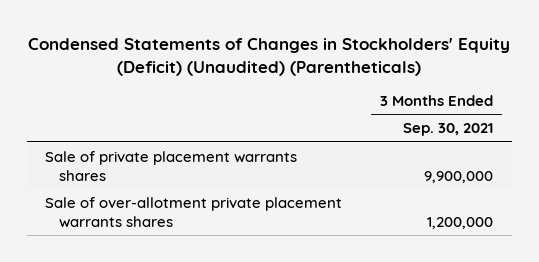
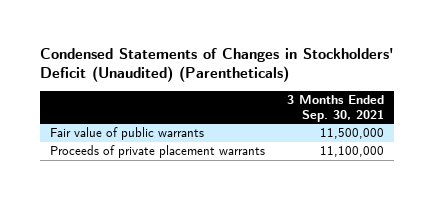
- Condensed Statements of Changes in Stockholders' Equity (Deficit) (Unaudited) (Parentheticals)
+ Condensed Statements of Changes in Stockholders' Deficit (Unaudited) (Parentheticals)
- Sale of private placement warrants shares | 9,900,000
- Sale of over-allotment private placement warrants shares | 1,200,000
+ Fair value of public warrants | 11,500,000
+ Proceeds of private placement warrants | 11,100,000

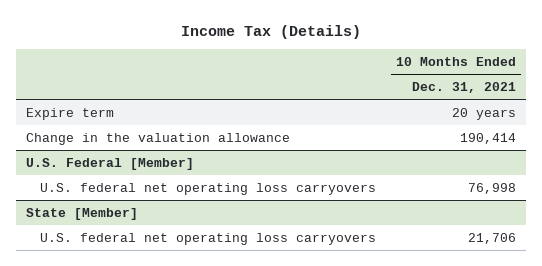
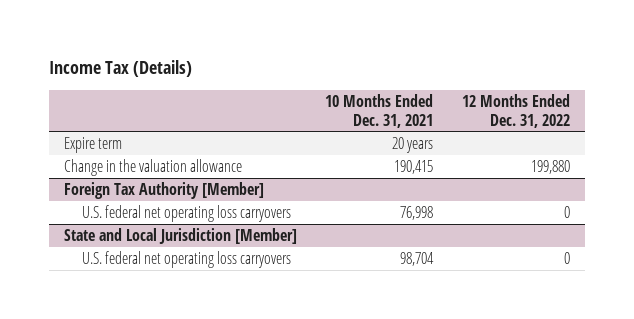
- | 10 Months Ended Dec. 31, 2021
+ | 10 Months Ended Dec. 31, 2021 | 12 Months Ended Dec. 31, 2022
- Change in the valuation allowance | 190,414
- U.S. Federal [Member]
+ Change in the valuation allowance | 190,415 | 199,880
+ Foreign Tax Authority [Member]
- State [Member]
- U.S. federal net operating loss carryovers | 21,706
+ State and Local Jurisdiction [Member]
+ U.S. federal net operating loss carryovers | 98,704 | 0

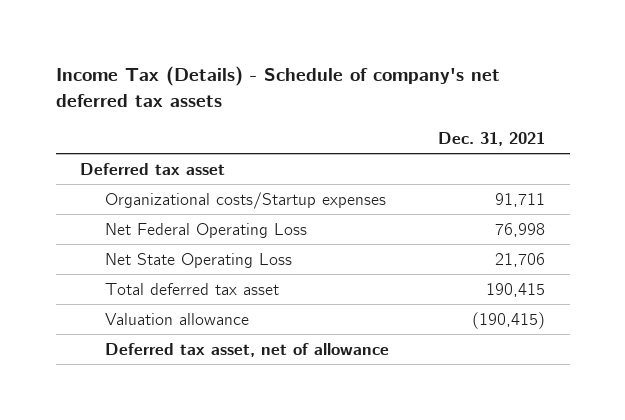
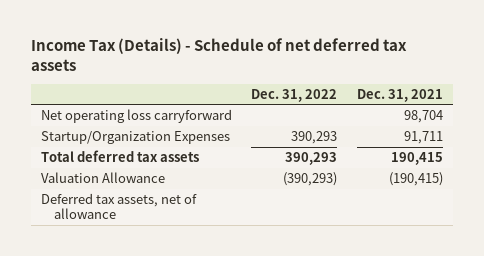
- Income Tax (Details) - Schedule of company's net deferred tax assets
+ Income Tax (Details) - Schedule of net deferred tax assets
- | Dec. 31, 2021
+ | Dec. 31, 2022 | Dec. 31, 2021
- Deferred tax asset
- Organizational costs/Startup expenses | 91,711
- Net Federal Operating Loss | 76,998
- Net State Operating Loss | 21,706
- Total deferred tax asset | 190,415
- Valuation allowance | (190,415)
- Deferred tax asset, net of allowance
+ Net operating loss carryforward | | 98,704
+ Startup/Organization Expenses | 390,293 | 91,711
+ Total deferred tax assets | 390,293 | 190,415
+ Valuation Allowance | (390,293) | (190,415)
+ Deferred tax assets, net of allowance

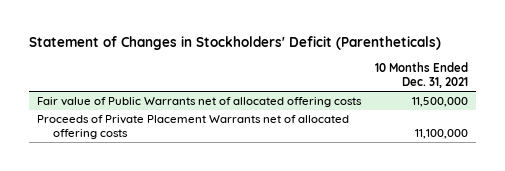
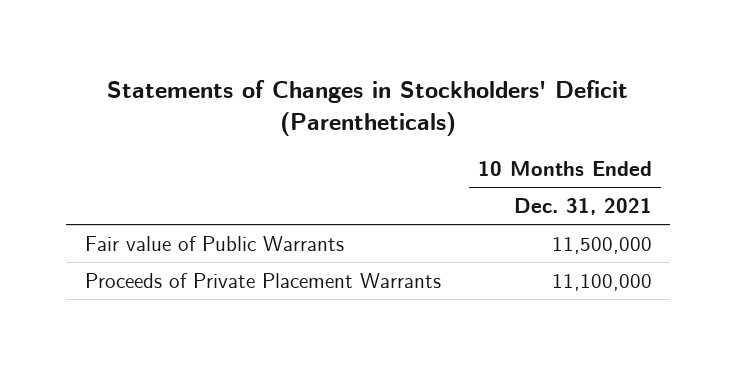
- Statement of Changes in Stockholders' Deficit (Parentheticals)
+ Statements of Changes in Stockholders' Deficit (Parentheticals)
- Fair value of Public Warrants net of allocated offering costs | 11,500,000
- Proceeds of Private Placement Warrants net of allocated offering costs | 11,100,000
+ Fair value of Public Warrants | 11,500,000
+ Proceeds of Private Placement Warrants | 11,100,000

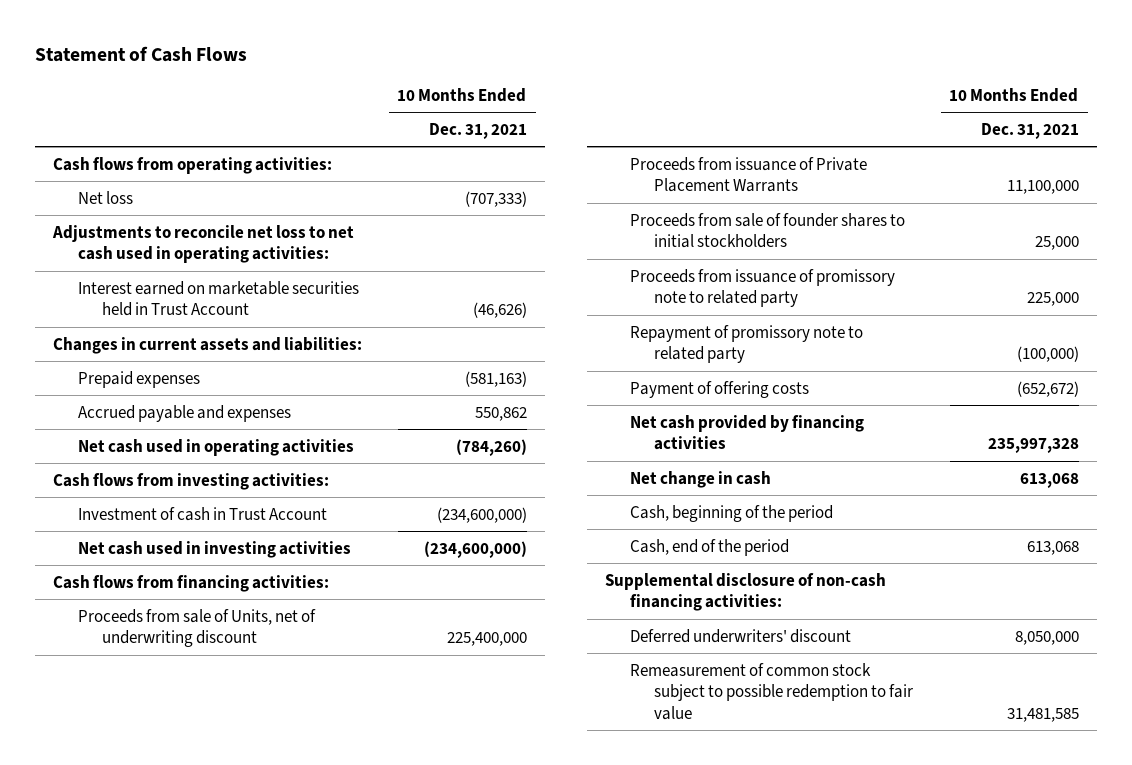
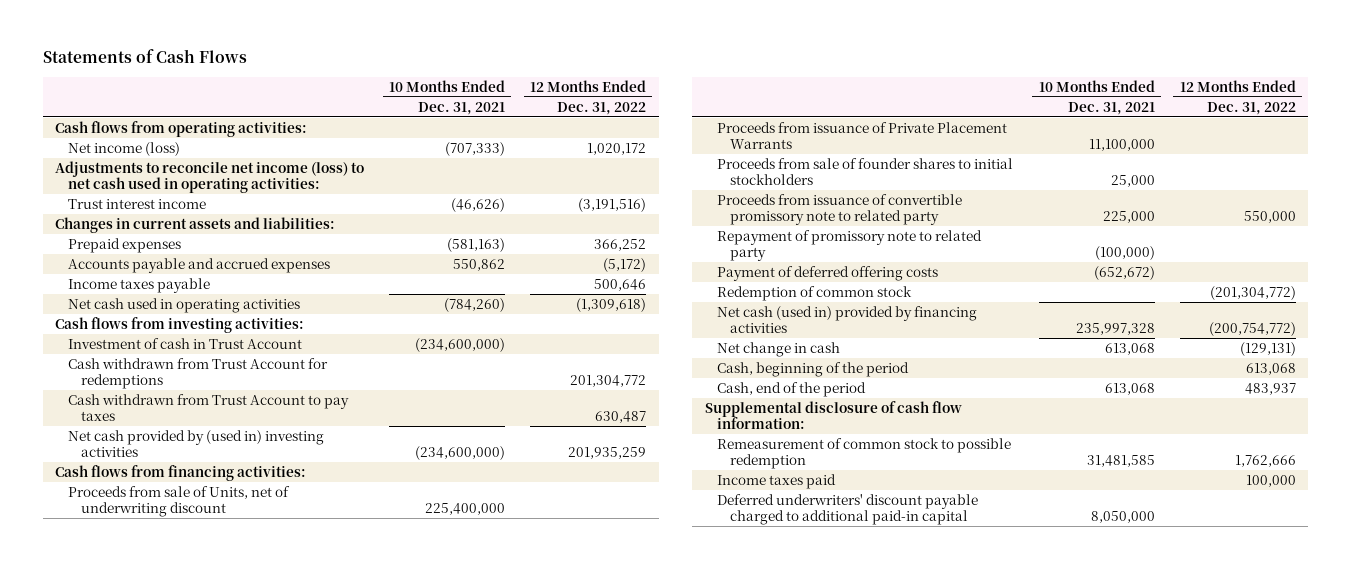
- Statement of Cash Flows
+ Statements of Cash Flows
- | 10 Months Ended Dec. 31, 2021
+ | 10 Months Ended Dec. 31, 2021 | 12 Months Ended Dec. 31, 2022
- Net loss | (707,333)
- Adjustments to reconcile net loss to net cash used in operating activities:
- Interest earned on marketable securities held in Trust Account | (46,626)
+ Net income (loss) | (707,333) | 1,020,172
+ Adjustments to reconcile net income (loss) to net cash used in operating activities:
+ Trust interest income | (46,626) | (3,191,516)
- Accrued payable and expenses | 550,862
+ Accounts payable and accrued expenses | 550,862 | (5,172)
+ Income taxes payable | | 500,646
- Net cash used in investing activities | (234,600,000)
+ Cash withdrawn from Trust Account for redemptions | | 201,304,772
+ Cash withdrawn from Trust Account to pay taxes | | 630,487
+ Net cash provided by (used in) investing activities | (234,600,000) | 201,935,259
- Proceeds from issuance of promissory note to related party | 225,000
+ Proceeds from issuance of convertible promissory note to related party | 225,000 | 550,000
- Payment of offering costs | (652,672)
- Net cash provided by financing activities | 235,997,328
+ Payment of deferred offering costs | (652,672) |
+ Redemption of common stock | | (201,304,772)
+ Net cash (used in) provided by financing activities | 235,997,328 | (200,754,772)
- Supplemental disclosure of non-cash financing activities:
- Deferred underwriters' discount | 8,050,000
- Remeasurement of common stock subject to possible redemption to fair value | 31,481,585
+ Supplemental disclosure of cash flow information:
+ Remeasurement of common stock to possible redemption | 31,481,585 | 1,762,666
+ Income taxes paid | | 100,000
+ Deferred underwriters' discount payable charged to additional paid-in capital | 8,050,000 |

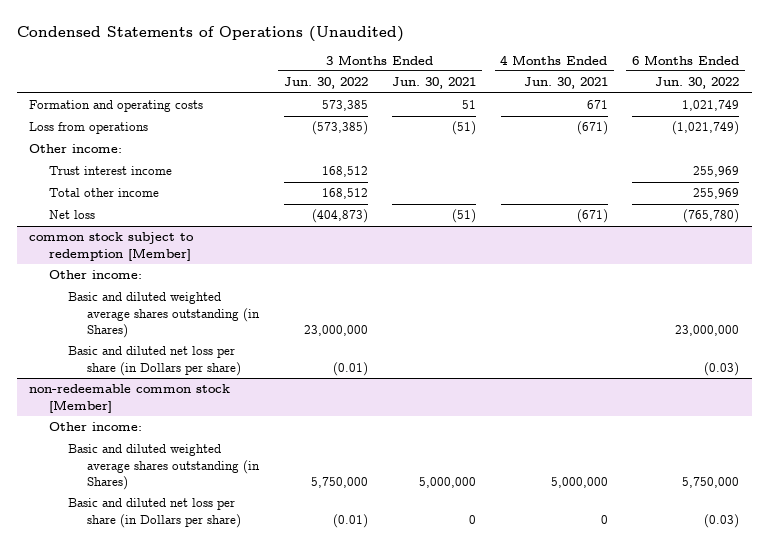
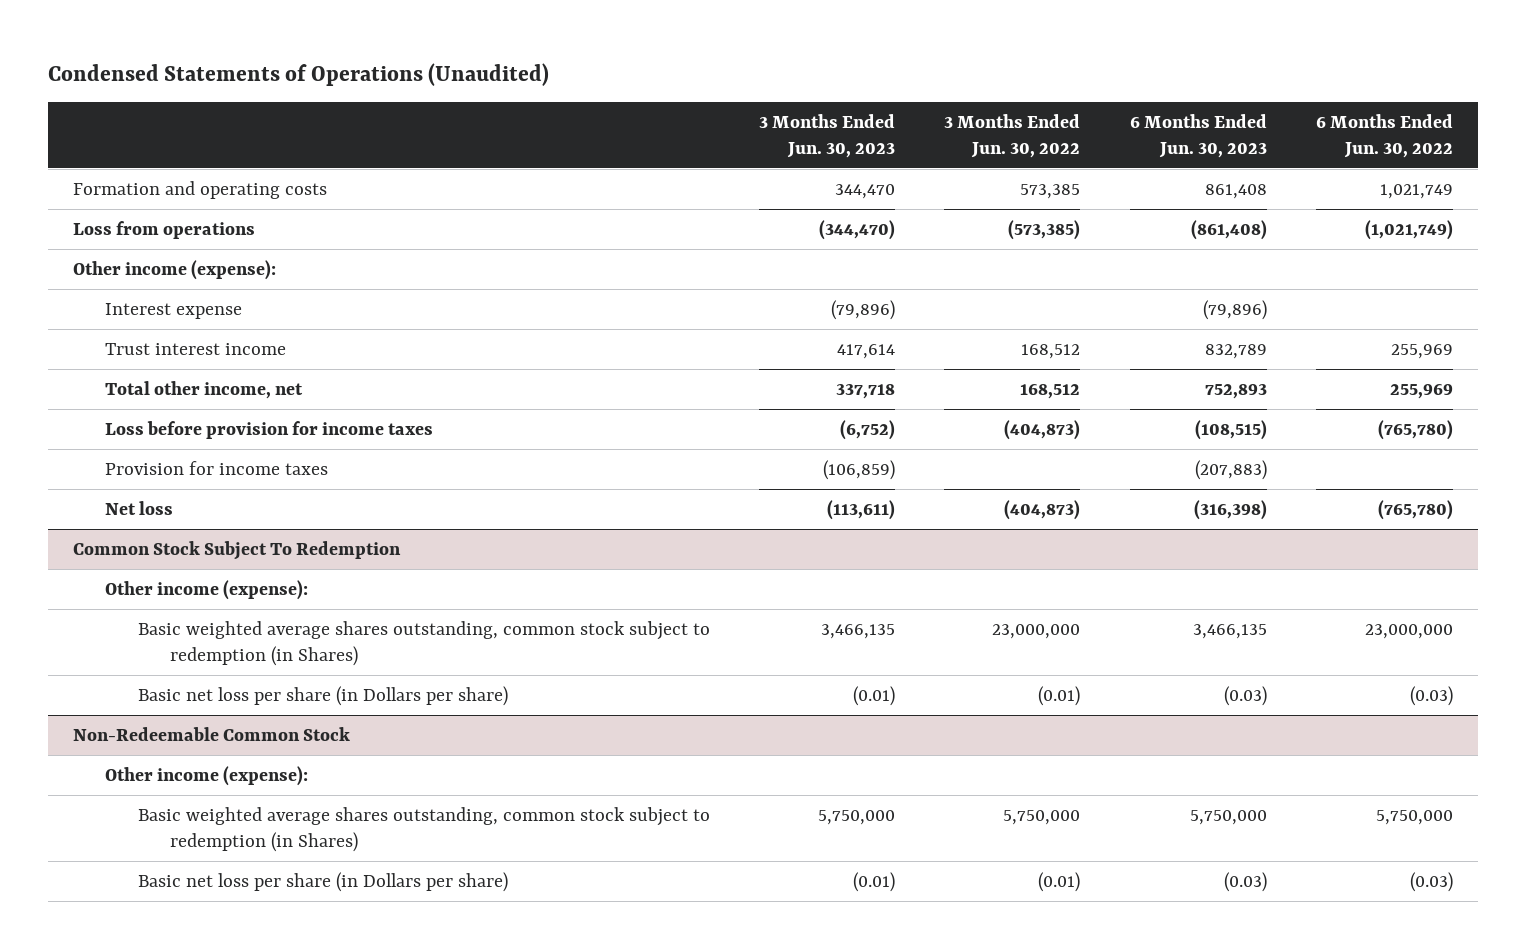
- | 3 Months Ended Jun. 30, 2022 | 3 Months Ended Jun. 30, 2021 | 4 Months Ended Jun. 30, 2021 | 6 Months Ended Jun. 30, 2022
+ | 3 Months Ended Jun. 30, 2023 | 3 Months Ended Jun. 30, 2022 | 6 Months Ended Jun. 30, 2023 | 6 Months Ended Jun. 30, 2022
- Other income:
+ Other income (expense):
+ Interest expense | (79,896) | | (79,896) |
- Total other income | 168,512 | | | 255,969
+ Total other income, net | 337,718 | 168,512 | 752,893 | 255,969
+ Loss before provision for income taxes | (6,752) | (404,873) | (108,515) | (765,780)
+ Provision for income taxes | (106,859) | | (207,883) |
- common stock subject to redemption [Member]
- Other income:
- Basic and diluted weighted average shares outstanding (in Shares) | 23,000,000 | | | 23,000,000
- Basic and diluted net loss per share (in Dollars per share) | (0.01) | | | (0.03)
- non-redeemable common stock [Member]
- Other income:
- Basic and diluted weighted average shares outstanding (in Shares) | 5,750,000 | 5,000,000 | 5,000,000 | 5,750,000
- Basic and diluted net loss per share (in Dollars per share) | (0.01) | 0 | 0 | (0.03)
+ Common Stock Subject To Redemption
+ Other income (expense):
+ Basic weighted average shares outstanding, common stock subject to redemption (in Shares) | 3,466,135 | 23,000,000 | 3,466,135 | 23,000,000
+ Basic net loss per share (in Dollars per share) | (0.01) | (0.01) | (0.03) | (0.03)
+ Non-Redeemable Common Stock
+ Other income (expense):
+ Basic weighted average shares outstanding, common stock subject to redemption (in Shares) | 5,750,000 | 5,750,000 | 5,750,000 | 5,750,000
+ Basic net loss per share (in Dollars per share) | (0.01) | (0.01) | (0.03) | (0.03)

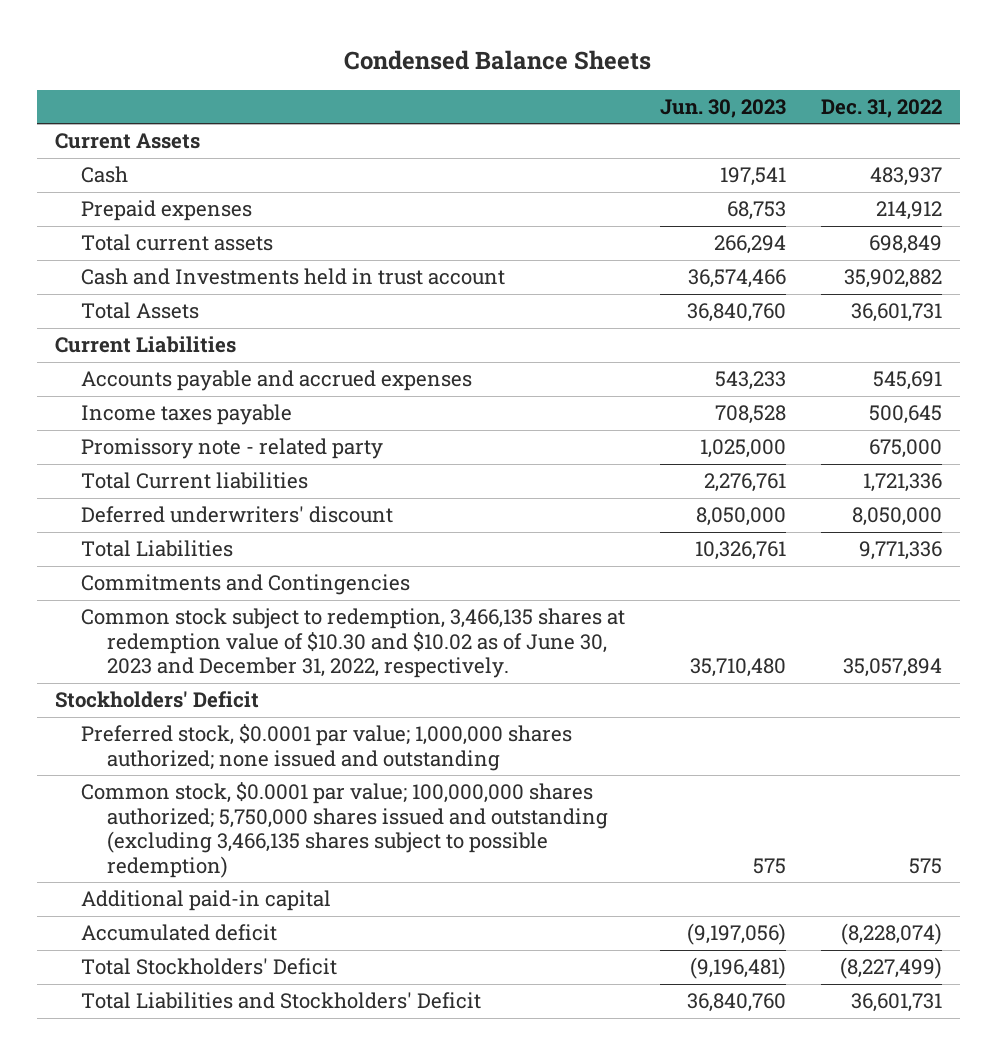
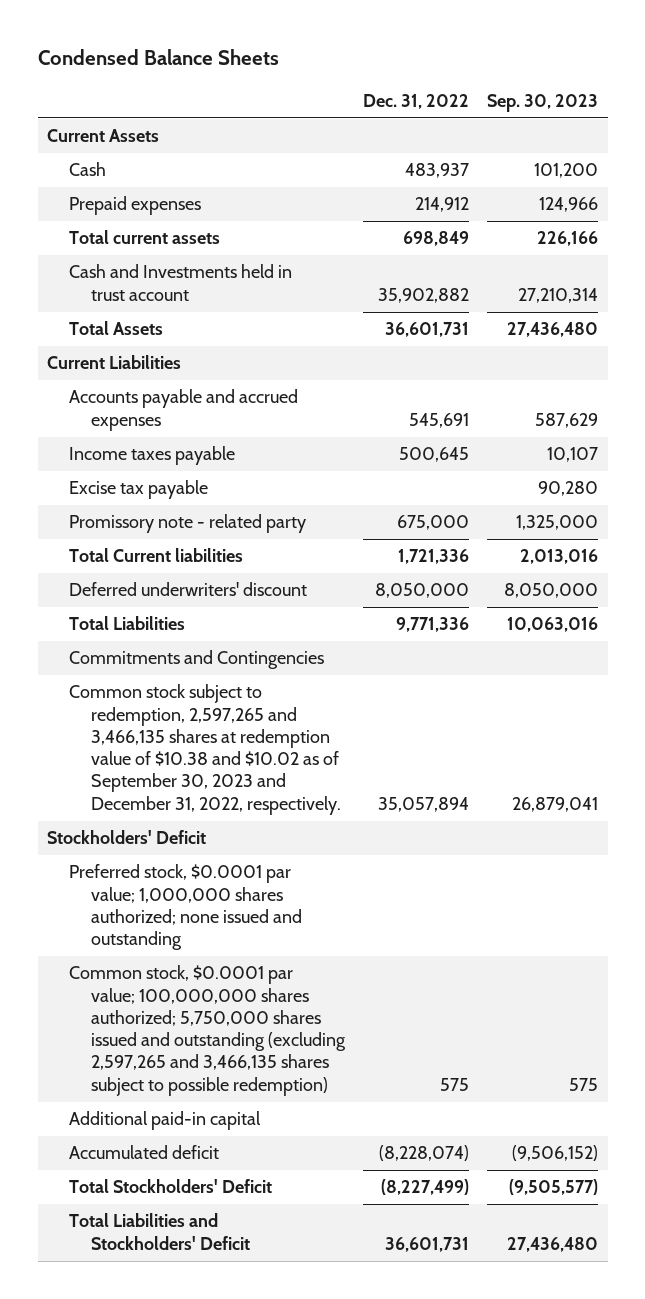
- | Jun. 30, 2023 | Dec. 31, 2022
+ | Dec. 31, 2022 | Sep. 30, 2023
+ Excise tax payable | | 90,280
- Common stock subject to redemption, 3,466,135 shares at redemption value of $10.30 and $10.02 as of June 30, 2023 and December 31, 2022, respectively. | 35,710,480 | 35,057,894
+ Common stock subject to redemption, 2,597,265 and 3,466,135 shares at redemption value of $10.38 and $10.02 as of September 30, 2023 and December 31, 2022, respectively. | 35,057,894 | 26,879,041
- Common stock, $0.0001 par value; 100,000,000 shares authorized; 5,750,000 shares issued and outstanding (excluding 3,466,135 shares subject to possible redemption) | 575 | 575
+ Common stock, $0.0001 par value; 100,000,000 shares authorized; 5,750,000 shares issued and outstanding (excluding 2,597,265 and 3,466,135 shares subject to possible redemption) | 575 | 575

